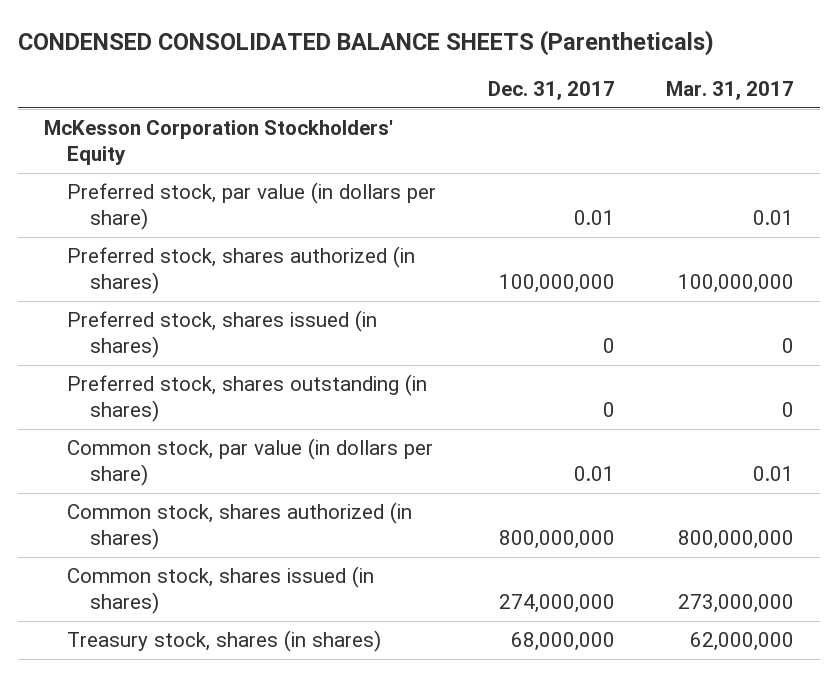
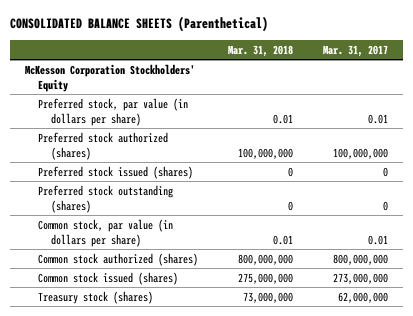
- CONDENSED CONSOLIDATED BALANCE SHEETS (Parentheticals)
+ CONSOLIDATED BALANCE SHEETS (Parenthetical)
- | Dec. 31, 2017 | Mar. 31, 2017
+ | Mar. 31, 2018 | Mar. 31, 2017
- Preferred stock, shares authorized (in shares) | 100,000,000 | 100,000,000
- Preferred stock, shares issued (in shares) | 0 | 0
- Preferred stock, shares outstanding (in shares) | 0 | 0
+ Preferred stock authorized (shares) | 100,000,000 | 100,000,000
+ Preferred stock issued (shares) | 0 | 0
+ Preferred stock outstanding (shares) | 0 | 0
- Common stock, shares authorized (in shares) | 800,000,000 | 800,000,000
- Common stock, shares issued (in shares) | 274,000,000 | 273,000,000
- Treasury stock, shares (in shares) | 68,000,000 | 62,000,000
+ Common stock authorized (shares) | 800,000,000 | 800,000,000
+ Common stock issued (shares) | 275,000,000 | 273,000,000
+ Treasury stock (shares) | 73,000,000 | 62,000,000

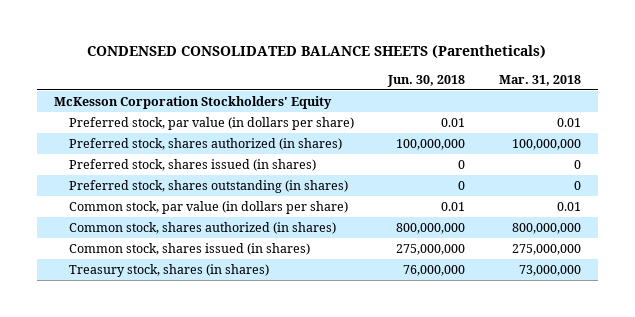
- CONSOLIDATED BALANCE SHEETS (Parenthetical)
+ CONDENSED CONSOLIDATED BALANCE SHEETS (Parentheticals)
- | Mar. 31, 2018 | Mar. 31, 2017
+ | Jun. 30, 2018 | Mar. 31, 2018
- Preferred stock authorized (shares) | 100,000,000 | 100,000,000
- Preferred stock issued (shares) | 0 | 0
- Preferred stock outstanding (shares) | 0 | 0
+ Preferred stock, shares authorized (in shares) | 100,000,000 | 100,000,000
+ Preferred stock, shares issued (in shares) | 0 | 0
+ Preferred stock, shares outstanding (in shares) | 0 | 0
- Common stock authorized (shares) | 800,000,000 | 800,000,000
- Common stock issued (shares) | 275,000,000 | 273,000,000
- Treasury stock (shares) | 73,000,000 | 62,000,000
+ Common stock, shares authorized (in shares) | 800,000,000 | 800,000,000
+ Common stock, shares issued (in shares) | 275,000,000 | 275,000,000
+ Treasury stock, shares (in shares) | 76,000,000 | 73,000,000

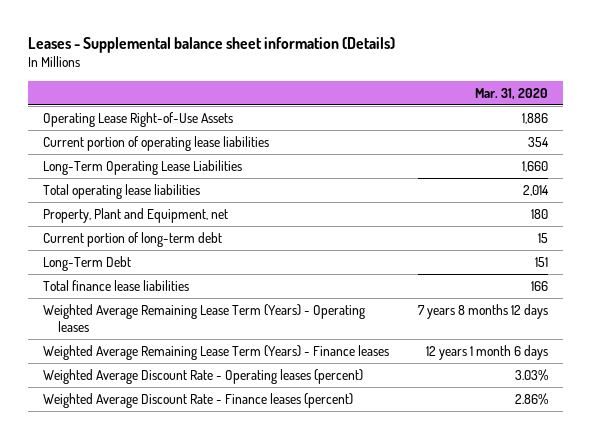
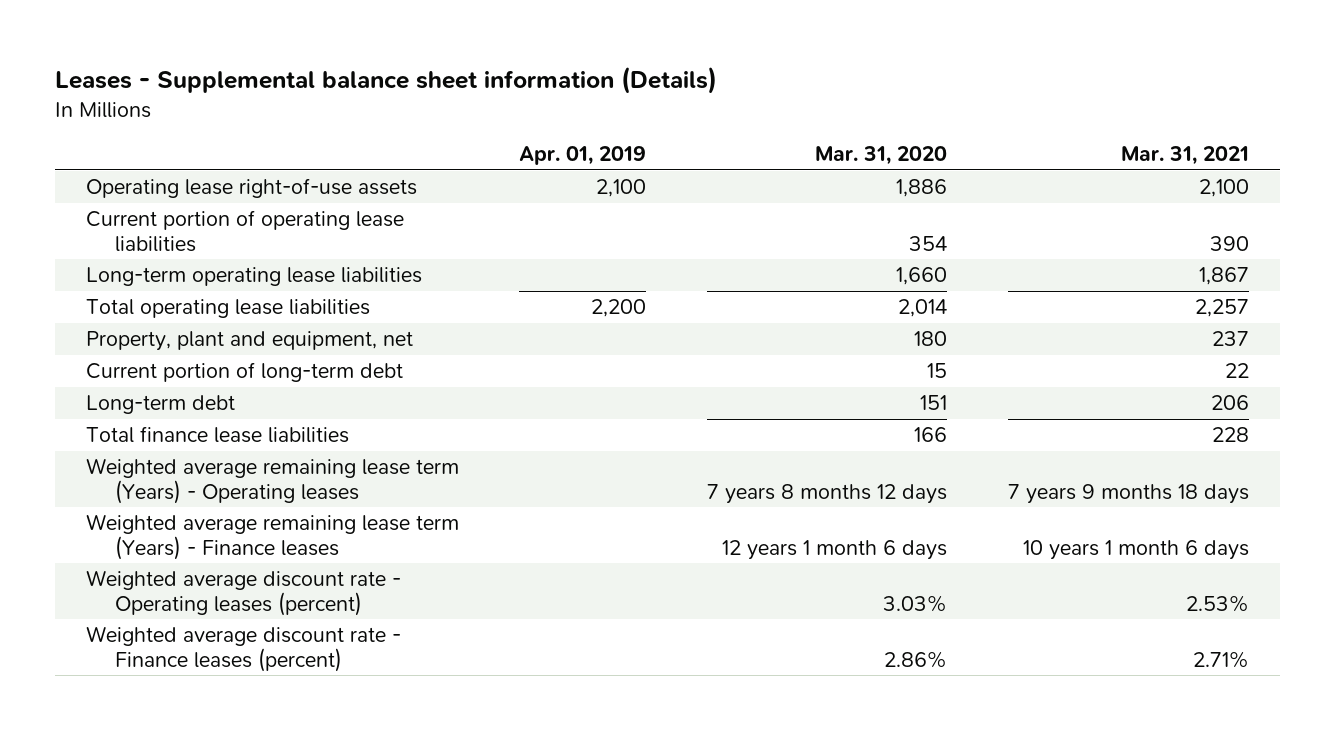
- | Mar. 31, 2020
+ | Apr. 01, 2019 | Mar. 31, 2020 | Mar. 31, 2021
- Operating Lease Right-of-Use Assets | 1,886
+ Operating lease right-of-use assets | 2,100 | 1,886 | 2,100
- Long-Term Operating Lease Liabilities | 1,660
+ Long-term operating lease liabilities | | 1,660 | 1,867
- Property, Plant and Equipment, net | 180
+ Property, plant and equipment, net | | 180 | 237
- Long-Term Debt | 151
+ Long-term debt | | 151 | 206
- Weighted Average Remaining Lease Term (Years) - Operating leases | 7 years 8 months 12 days
- Weighted Average Remaining Lease Term (Years) - Finance leases | 12 years 1 month 6 days
- Weighted Average Discount Rate - Operating leases (percent) | 3.03%
- Weighted Average Discount Rate - Finance leases (percent) | 2.86%
+ Weighted average remaining lease term (Years) - Operating leases | | 7 years 8 months 12 days | 7 years 9 months 18 days
+ Weighted average remaining lease term (Years) - Finance leases | | 12 years 1 month 6 days | 10 years 1 month 6 days
+ Weighted average discount rate - Operating leases (percent) | | 3.03% | 2.53%
+ Weighted average discount rate - Finance leases (percent) | | 2.86% | 2.71%

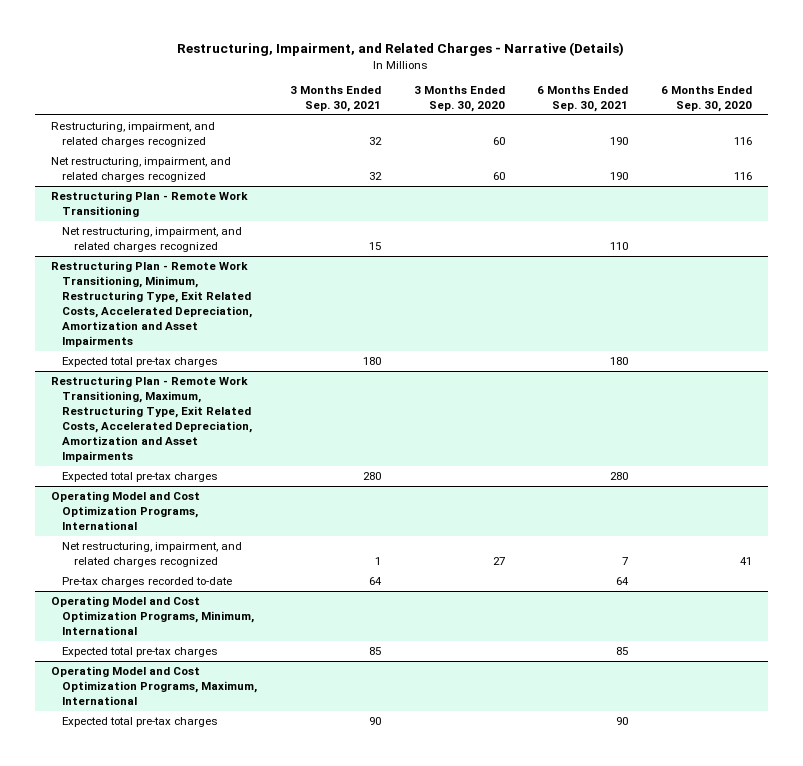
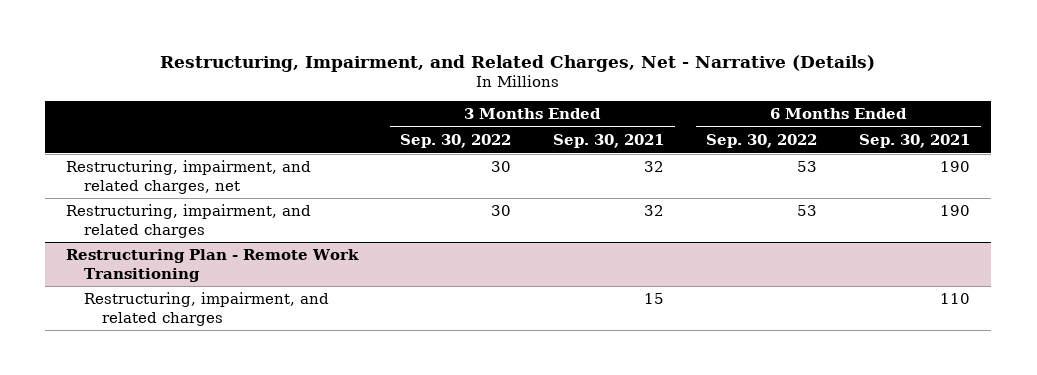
- Restructuring, Impairment, and Related Charges - Narrative (Details)
+ Restructuring, Impairment, and Related Charges, Net - Narrative (Details)
- | 3 Months Ended Sep. 30, 2021 | 3 Months Ended Sep. 30, 2020 | 6 Months Ended Sep. 30, 2021 | 6 Months Ended Sep. 30, 2020
+ | 3 Months Ended Sep. 30, 2022 | 3 Months Ended Sep. 30, 2021 | 6 Months Ended Sep. 30, 2022 | 6 Months Ended Sep. 30, 2021
- Restructuring, impairment, and related charges recognized | 32 | 60 | 190 | 116
- Net restructuring, impairment, and related charges recognized | 32 | 60 | 190 | 116
+ Restructuring, impairment, and related charges, net | 30 | 32 | 53 | 190
+ Restructuring, impairment, and related charges | 30 | 32 | 53 | 190
@ Restructuring Plan - Remote Work Transitioning
- Net restructuring, impairment, and related charges recognized | 15 | | 110 |
- Restructuring Plan - Remote Work Transitioning, Minimum, Restructuring Type, Exit Related Costs, Accelerated Depreciation, Amortization and Asset Impairments
- Expected total pre-tax charges | 180 | | 180 |
- Restructuring Plan - Remote Work Transitioning, Maximum, Restructuring Type, Exit Related Costs, Accelerated Depreciation, Amortization and Asset Impairments
- Expected total pre-tax charges | 280 | | 280 |
- Operating Model and Cost Optimization Programs, International
- Net restructuring, impairment, and related charges recognized | 1 | 27 | 7 | 41
- Pre-tax charges recorded to-date | 64 | | 64 |
- Operating Model and Cost Optimization Programs, Minimum, International
- Expected total pre-tax charges | 85 | | 85 |
- Operating Model and Cost Optimization Programs, Maximum, International
- Expected total pre-tax charges | 90 | | 90 |
@ Restructuring Plan - Remote Work Transitioning
+ Restructuring, impairment, and related charges | | 15 | | 110

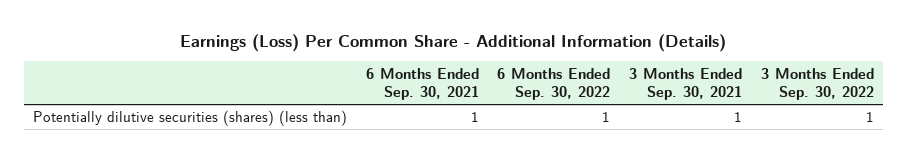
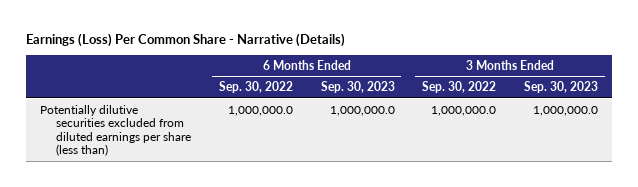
- Earnings (Loss) Per Common Share - Additional Information (Details)
+ Earnings (Loss) Per Common Share - Narrative (Details)
- | 6 Months Ended Sep. 30, 2021 | 6 Months Ended Sep. 30, 2022 | 3 Months Ended Sep. 30, 2021 | 3 Months Ended Sep. 30, 2022
+ | 6 Months Ended Sep. 30, 2022 | 6 Months Ended Sep. 30, 2023 | 3 Months Ended Sep. 30, 2022 | 3 Months Ended Sep. 30, 2023
- Potentially dilutive securities (shares) (less than) | 1 | 1 | 1 | 1
+ Potentially dilutive securities excluded from diluted earnings per share (less than) | 1,000,000.0 | 1,000,000.0 | 1,000,000.0 | 1,000,000.0

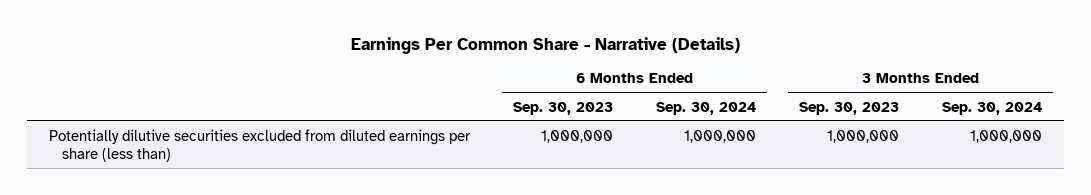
- Earnings (Loss) Per Common Share - Narrative (Details)
+ Earnings Per Common Share - Narrative (Details)
- | 6 Months Ended Sep. 30, 2022 | 6 Months Ended Sep. 30, 2023 | 3 Months Ended Sep. 30, 2022 | 3 Months Ended Sep. 30, 2023
+ | 6 Months Ended Sep. 30, 2023 | 6 Months Ended Sep. 30, 2024 | 3 Months Ended Sep. 30, 2023 | 3 Months Ended Sep. 30, 2024
- Potentially dilutive securities excluded from diluted earnings per share (less than) | 1,000,000.0 | 1,000,000.0 | 1,000,000.0 | 1,000,000.0
+ Potentially dilutive securities excluded from diluted earnings per share (less than) | 1,000,000 | 1,000,000 | 1,000,000 | 1,000,000

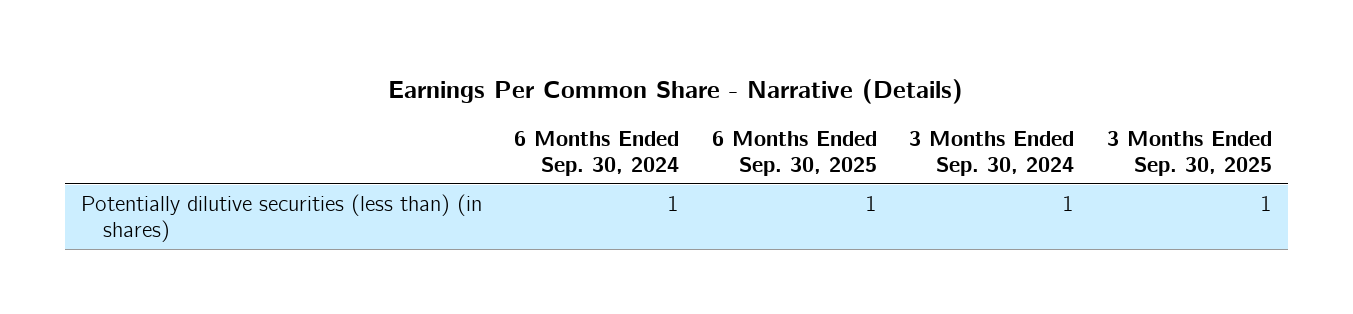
- | 6 Months Ended Sep. 30, 2023 | 6 Months Ended Sep. 30, 2024 | 3 Months Ended Sep. 30, 2023 | 3 Months Ended Sep. 30, 2024
+ | 6 Months Ended Sep. 30, 2024 | 6 Months Ended Sep. 30, 2025 | 3 Months Ended Sep. 30, 2024 | 3 Months Ended Sep. 30, 2025
- Potentially dilutive securities excluded from diluted earnings per share (less than) | 1,000,000 | 1,000,000 | 1,000,000 | 1,000,000
+ Potentially dilutive securities (less than) (in shares) | 1 | 1 | 1 | 1

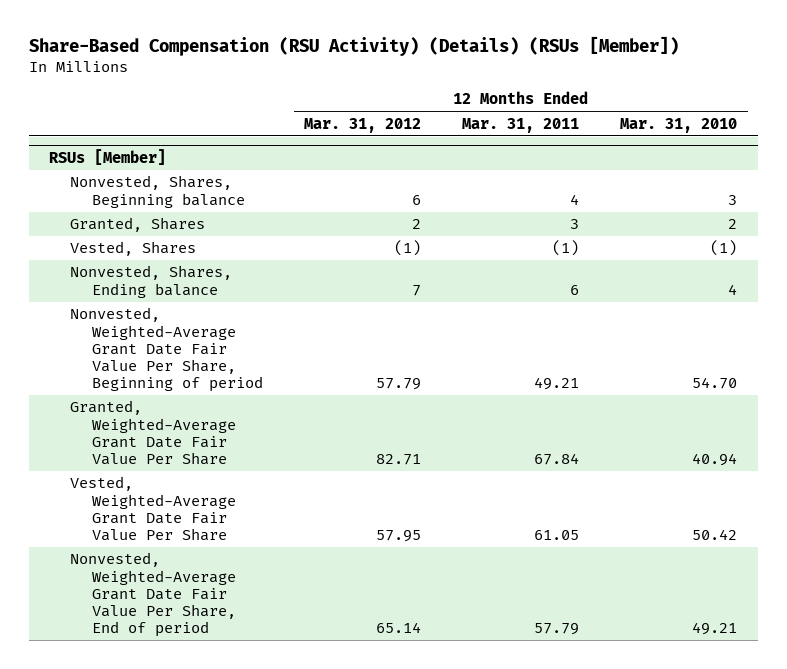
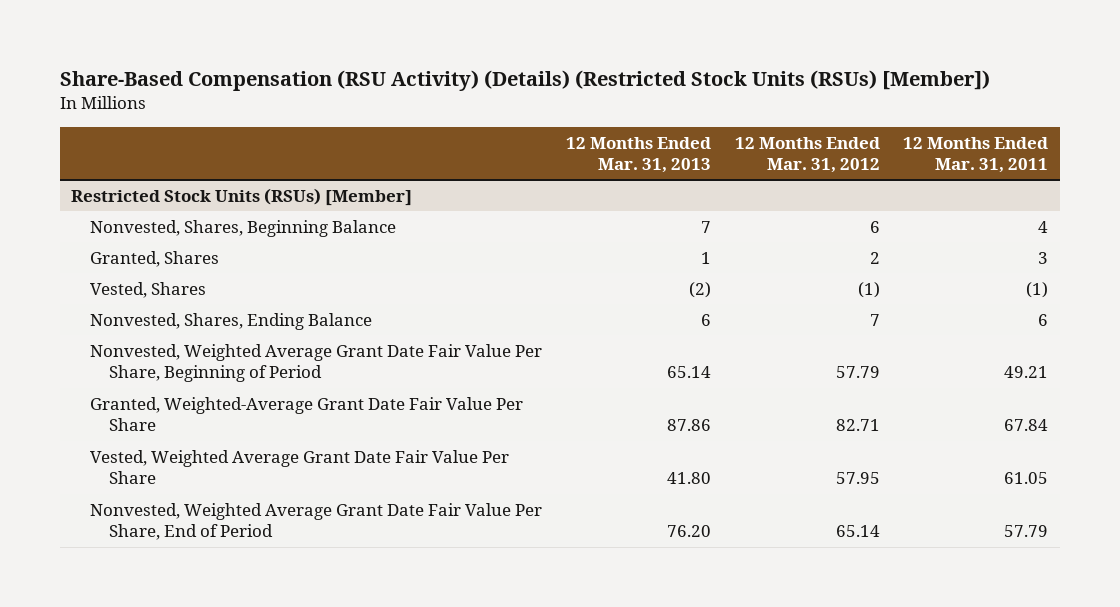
- Share-Based Compensation (RSU Activity) (Details) (RSUs [Member])
+ Share-Based Compensation (RSU Activity) (Details) (Restricted Stock Units (RSUs) [Member])
- | 12 Months Ended Mar. 31, 2012 | 12 Months Ended Mar. 31, 2011 | 12 Months Ended Mar. 31, 2010
+ | 12 Months Ended Mar. 31, 2013 | 12 Months Ended Mar. 31, 2012 | 12 Months Ended Mar. 31, 2011
- RSUs [Member]
- Nonvested, Shares, Beginning balance | 6 | 4 | 3
+ Restricted Stock Units (RSUs) [Member]
+ Nonvested, Shares, Beginning Balance | 7 | 6 | 4
- Nonvested, Shares, Ending balance | 7 | 6 | 4
- Nonvested, Weighted-Average Grant Date Fair Value Per Share, Beginning of period | 57.79 | 49.21 | 54.70
+ Nonvested, Shares, Ending Balance | 6 | 7 | 6
+ Nonvested, Weighted Average Grant Date Fair Value Per Share, Beginning of Period | 65.14 | 57.79 | 49.21
- Vested, Weighted-Average Grant Date Fair Value Per Share | 57.95 | 61.05 | 50.42
- Nonvested, Weighted-Average Grant Date Fair Value Per Share, End of period | 65.14 | 57.79 | 49.21
+ Vested, Weighted Average Grant Date Fair Value Per Share | 41.80 | 57.95 | 61.05
+ Nonvested, Weighted Average Grant Date Fair Value Per Share, End of Period | 76.20 | 65.14 | 57.79

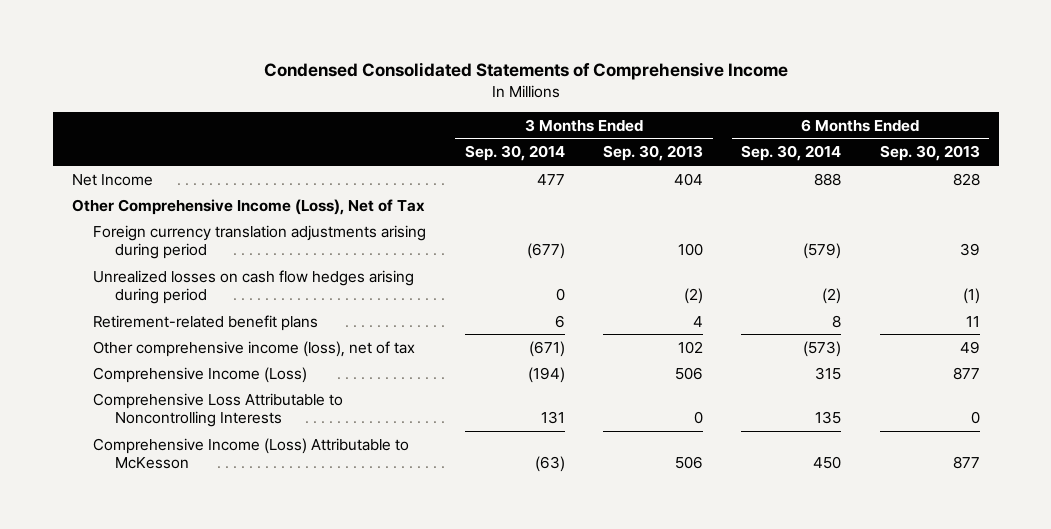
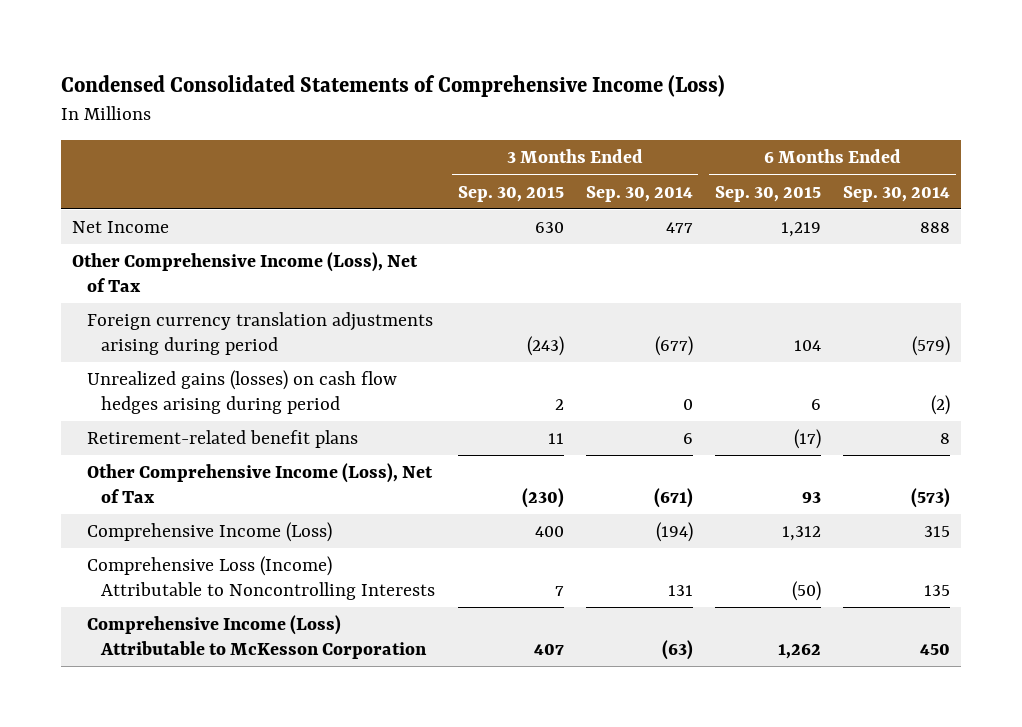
- Condensed Consolidated Statements of Comprehensive Income
+ Condensed Consolidated Statements of Comprehensive Income (Loss)
- | 3 Months Ended Sep. 30, 2014 | 3 Months Ended Sep. 30, 2013 | 6 Months Ended Sep. 30, 2014 | 6 Months Ended Sep. 30, 2013
+ | 3 Months Ended Sep. 30, 2015 | 3 Months Ended Sep. 30, 2014 | 6 Months Ended Sep. 30, 2015 | 6 Months Ended Sep. 30, 2014
- Unrealized losses on cash flow hedges arising during period | 0 | (2) | (2) | (1)
+ Unrealized gains (losses) on cash flow hedges arising during period | 2 | 0 | 6 | (2)
- Other comprehensive income (loss), net of tax | (671) | 102 | (573) | 49
+ Other Comprehensive Income (Loss), Net of Tax | (230) | (671) | 93 | (573)
- Comprehensive Loss Attributable to Noncontrolling Interests | 131 | 0 | 135 | 0
- Comprehensive Income (Loss) Attributable to McKesson | (63) | 506 | 450 | 877
+ Comprehensive Loss (Income) Attributable to Noncontrolling Interests | 7 | 131 | (50) | 135
+ Comprehensive Income (Loss) Attributable to McKesson Corporation | 407 | (63) | 1,262 | 450

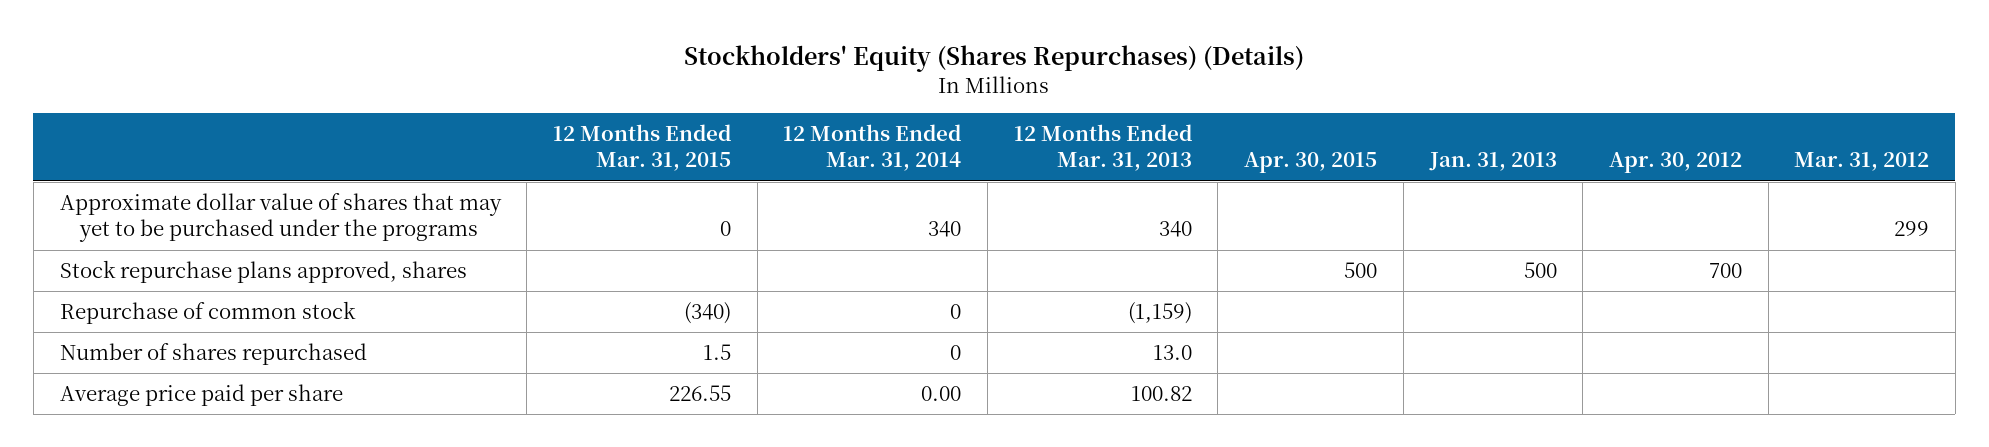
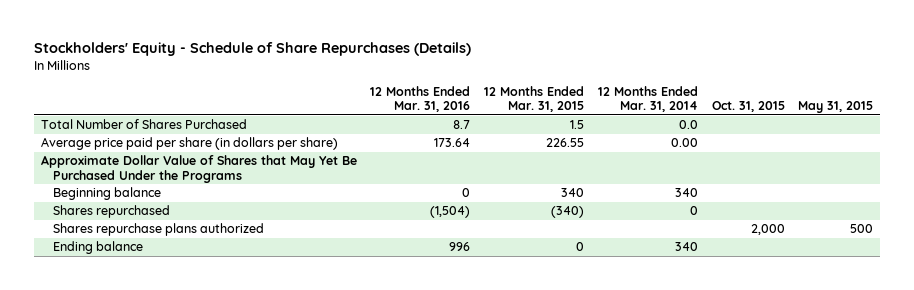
- Stockholders' Equity (Shares Repurchases) (Details)
+ Stockholders' Equity - Schedule of Share Repurchases (Details)
- | 12 Months Ended Mar. 31, 2015 | 12 Months Ended Mar. 31, 2014 | 12 Months Ended Mar. 31, 2013 | Apr. 30, 2015 | Jan. 31, 2013 | Apr. 30, 2012 | Mar. 31, 2012
+ | 12 Months Ended Mar. 31, 2016 | 12 Months Ended Mar. 31, 2015 | 12 Months Ended Mar. 31, 2014 | Oct. 31, 2015 | May 31, 2015
- Approximate dollar value of shares that may yet to be purchased under the programs | 0 | 340 | 340 | | | | 299
- Stock repurchase plans approved, shares | | | | 500 | 500 | 700 |
- Repurchase of common stock | (340) | 0 | (1,159) | | | |
- Number of shares repurchased | 1.5 | 0 | 13.0 | | | |
- Average price paid per share | 226.55 | 0.00 | 100.82 | | | |
+ Total Number of Shares Purchased | 8.7 | 1.5 | 0.0 | |
+ Average price paid per share (in dollars per share) | 173.64 | 226.55 | 0.00 | |
+ Approximate Dollar Value of Shares that May Yet Be Purchased Under the Programs
+ Beginning balance | 0 | 340 | 340 | |
+ Shares repurchased | (1,504) | (340) | 0 | |
+ Shares repurchase plans authorized | | | | 2,000 | 500
+ Ending balance | 996 | 0 | 340 | |

